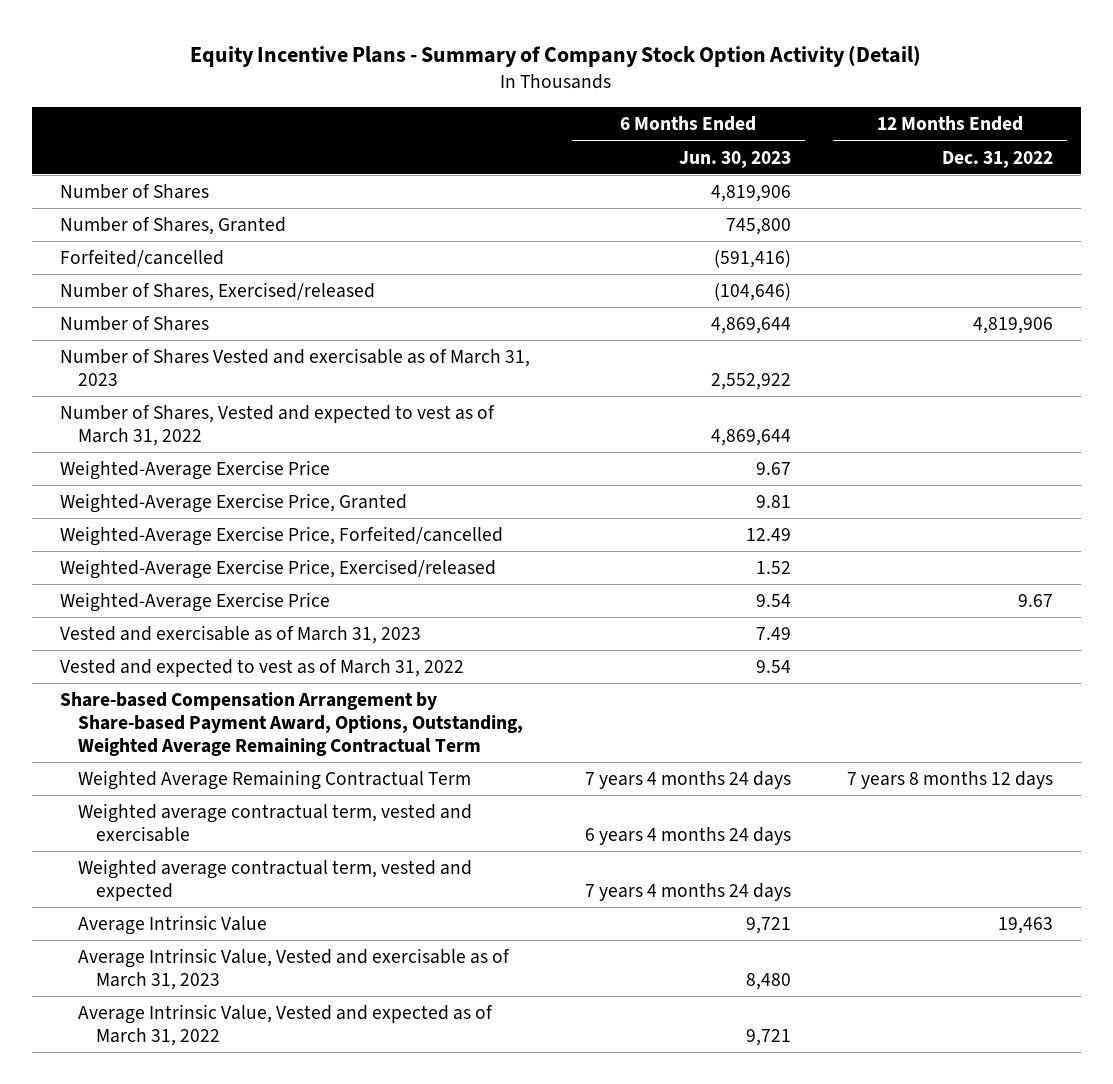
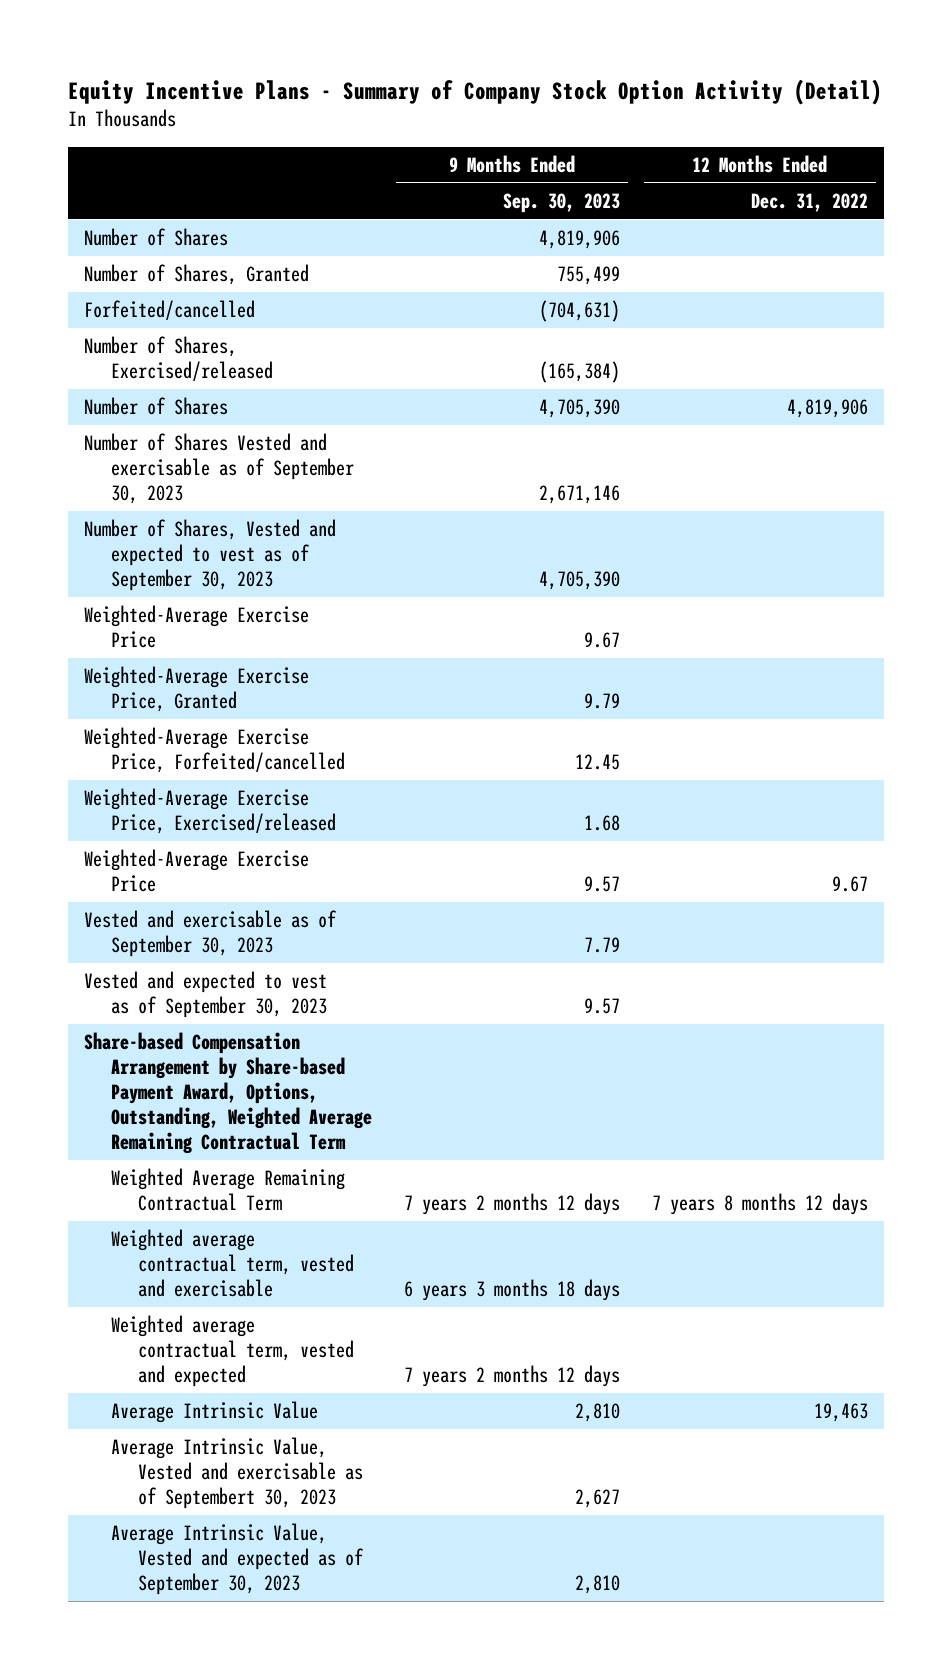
- | 6 Months Ended Jun. 30, 2023 | 12 Months Ended Dec. 31, 2022
+ | 9 Months Ended Sep. 30, 2023 | 12 Months Ended Dec. 31, 2022
- Number of Shares Vested and exercisable as of March 31, 2023 | 2,552,922 |
- Number of Shares, Vested and expected to vest as of March 31, 2022 | 4,869,644 |
+ Number of Shares Vested and exercisable as of September 30, 2023 | 2,671,146 |
+ Number of Shares, Vested and expected to vest as of September 30, 2023 | 4,705,390 |
- Vested and exercisable as of March 31, 2023 | 7.49 |
- Vested and expected to vest as of March 31, 2022 | 9.54 |
+ Vested and exercisable as of September 30, 2023 | 7.79 |
+ Vested and expected to vest as of September 30, 2023 | 9.57 |
- Average Intrinsic Value, Vested and exercisable as of March 31, 2023 | 8,480 |
- Average Intrinsic Value, Vested and expected as of March 31, 2022 | 9,721 |
+ Average Intrinsic Value, Vested and exercisable as of Septembert 30, 2023 | 2,627 |
+ Average Intrinsic Value, Vested and expected as of September 30, 2023 | 2,810 |

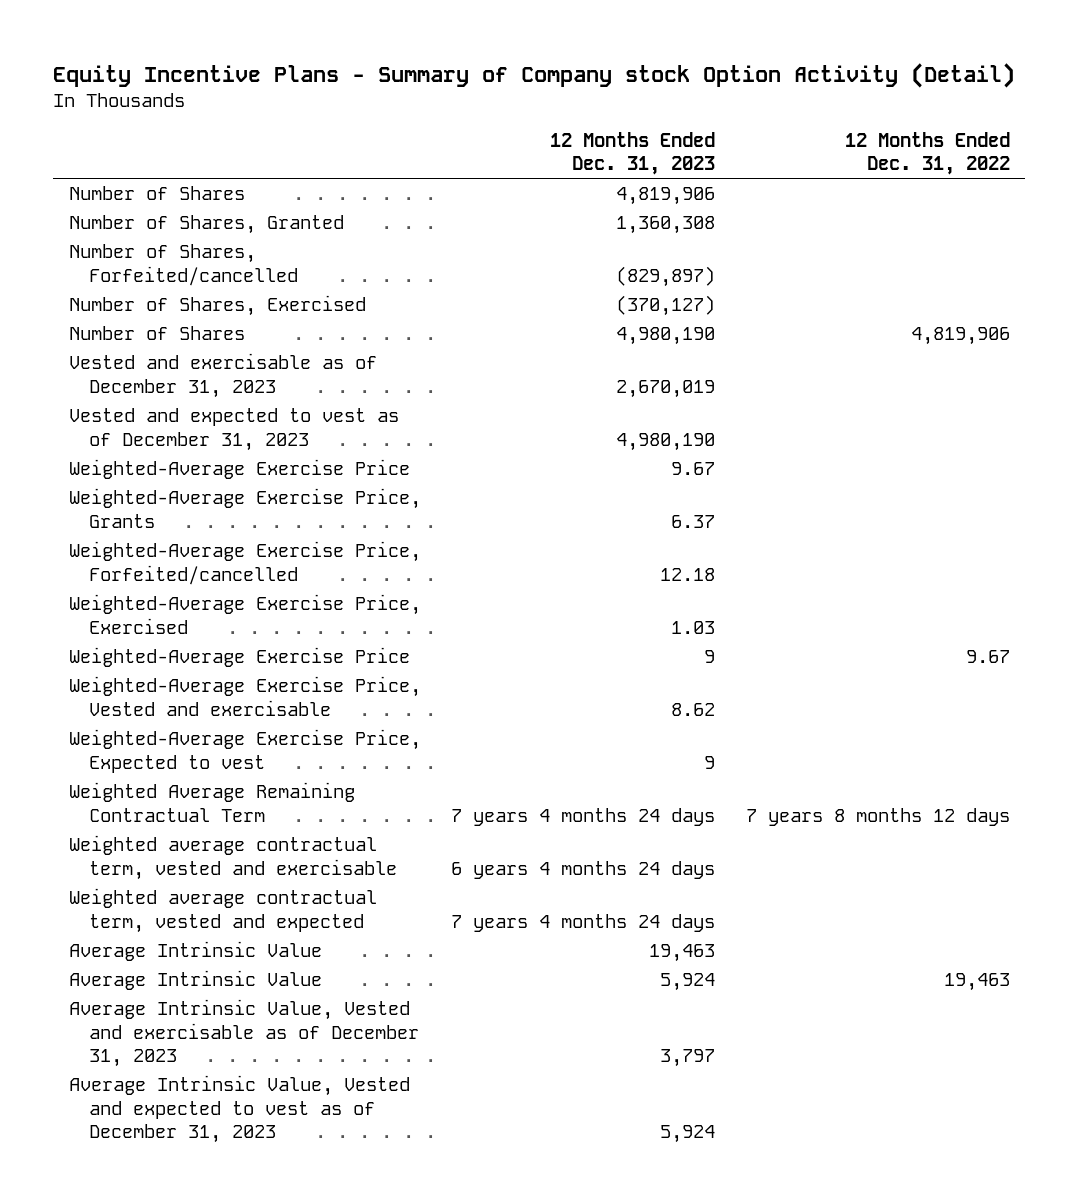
- Equity Incentive Plans - Summary of Company Stock Option Activity (Detail)
+ Equity Incentive Plans - Summary of Company stock Option Activity (Detail)
- | 9 Months Ended Sep. 30, 2023 | 12 Months Ended Dec. 31, 2022
+ | 12 Months Ended Dec. 31, 2023 | 12 Months Ended Dec. 31, 2022
- Forfeited/cancelled | (704,631) |
- Number of Shares, Exercised/released | (165,384) |
+ Number of Shares, Forfeited/cancelled | (829,897) |
+ Number of Shares, Exercised | (370,127) |
- Number of Shares Vested and exercisable as of September 30, 2023 | 2,671,146 |
- Number of Shares, Vested and expected to vest as of September 30, 2023 | 4,705,390 |
+ Vested and exercisable as of December 31, 2023 | 2,670,019 |
+ Vested and expected to vest as of December 31, 2023 | 4,980,190 |
- Weighted-Average Exercise Price, Granted | 9.79 |
+ Weighted-Average Exercise Price, Grants | 6.37 |
- Weighted-Average Exercise Price, Exercised/released | 1.68 |
+ Weighted-Average Exercise Price, Exercised | 1.03 |
- Vested and exercisable as of September 30, 2023 | 7.79 |
- Vested and expected to vest as of September 30, 2023 | 9.57 |
- Share-based Compensation Arrangement by Share-based Payment Award, Options, Outstanding, Weighted Average Remaining Contractual Term
+ Weighted-Average Exercise Price, Vested and exercisable | 8.62 |
+ Weighted-Average Exercise Price, Expected to vest | 9 |
+ Average Intrinsic Value | 19,463 |
- Average Intrinsic Value, Vested and exercisable as of Septembert 30, 2023 | 2,627 |
- Average Intrinsic Value, Vested and expected as of September 30, 2023 | 2,810 |
+ Average Intrinsic Value, Vested and exercisable as of December 31, 2023 | 3,797 |
+ Average Intrinsic Value, Vested and expected to vest as of December 31, 2023 | 5,924 |

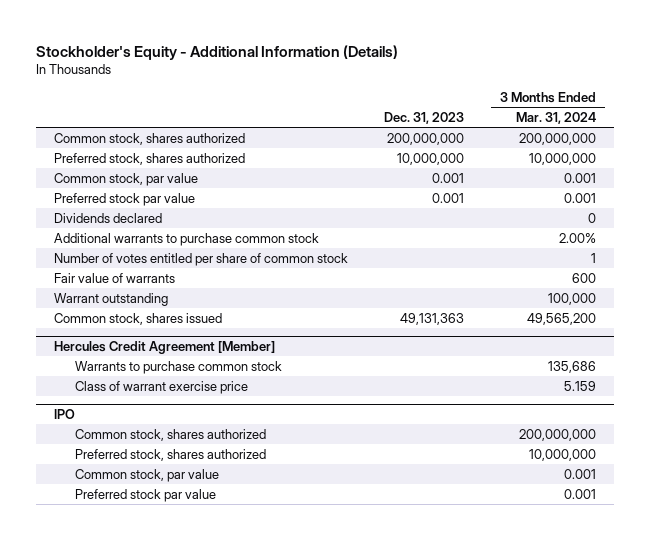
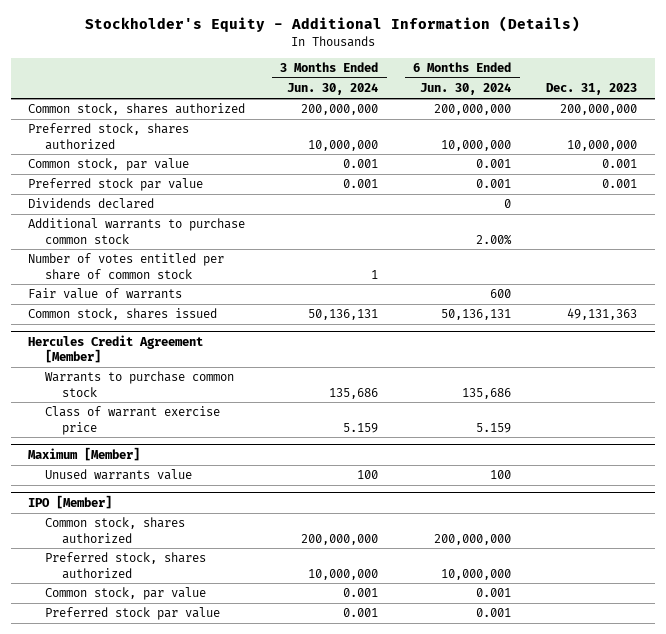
- | Dec. 31, 2023 | 3 Months Ended Mar. 31, 2024
+ | 3 Months Ended Jun. 30, 2024 | 6 Months Ended Jun. 30, 2024 | Dec. 31, 2023
- Warrant outstanding | | 100,000
- IPO
+ Maximum [Member]
+ Unused warrants value | 100 | 100 |
+ IPO [Member]

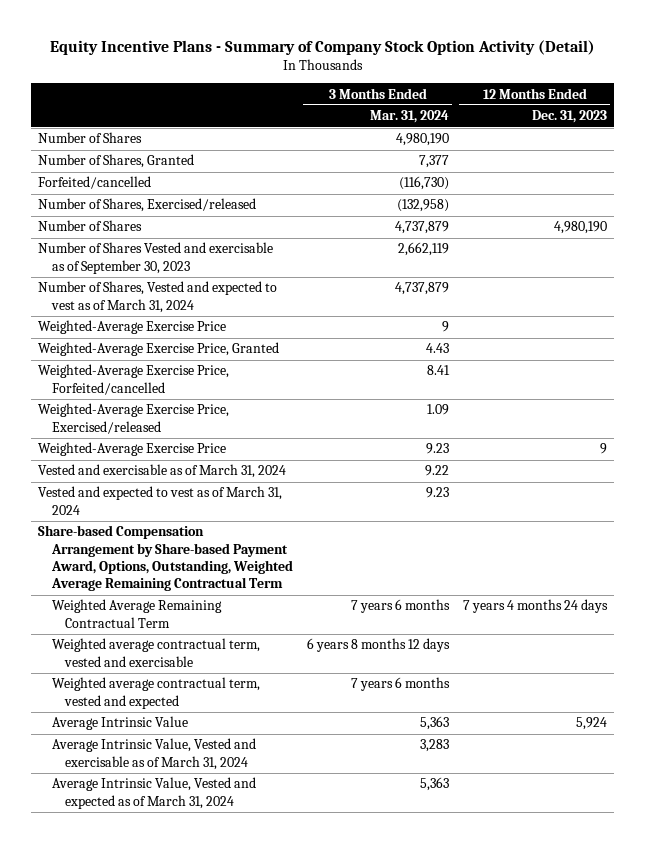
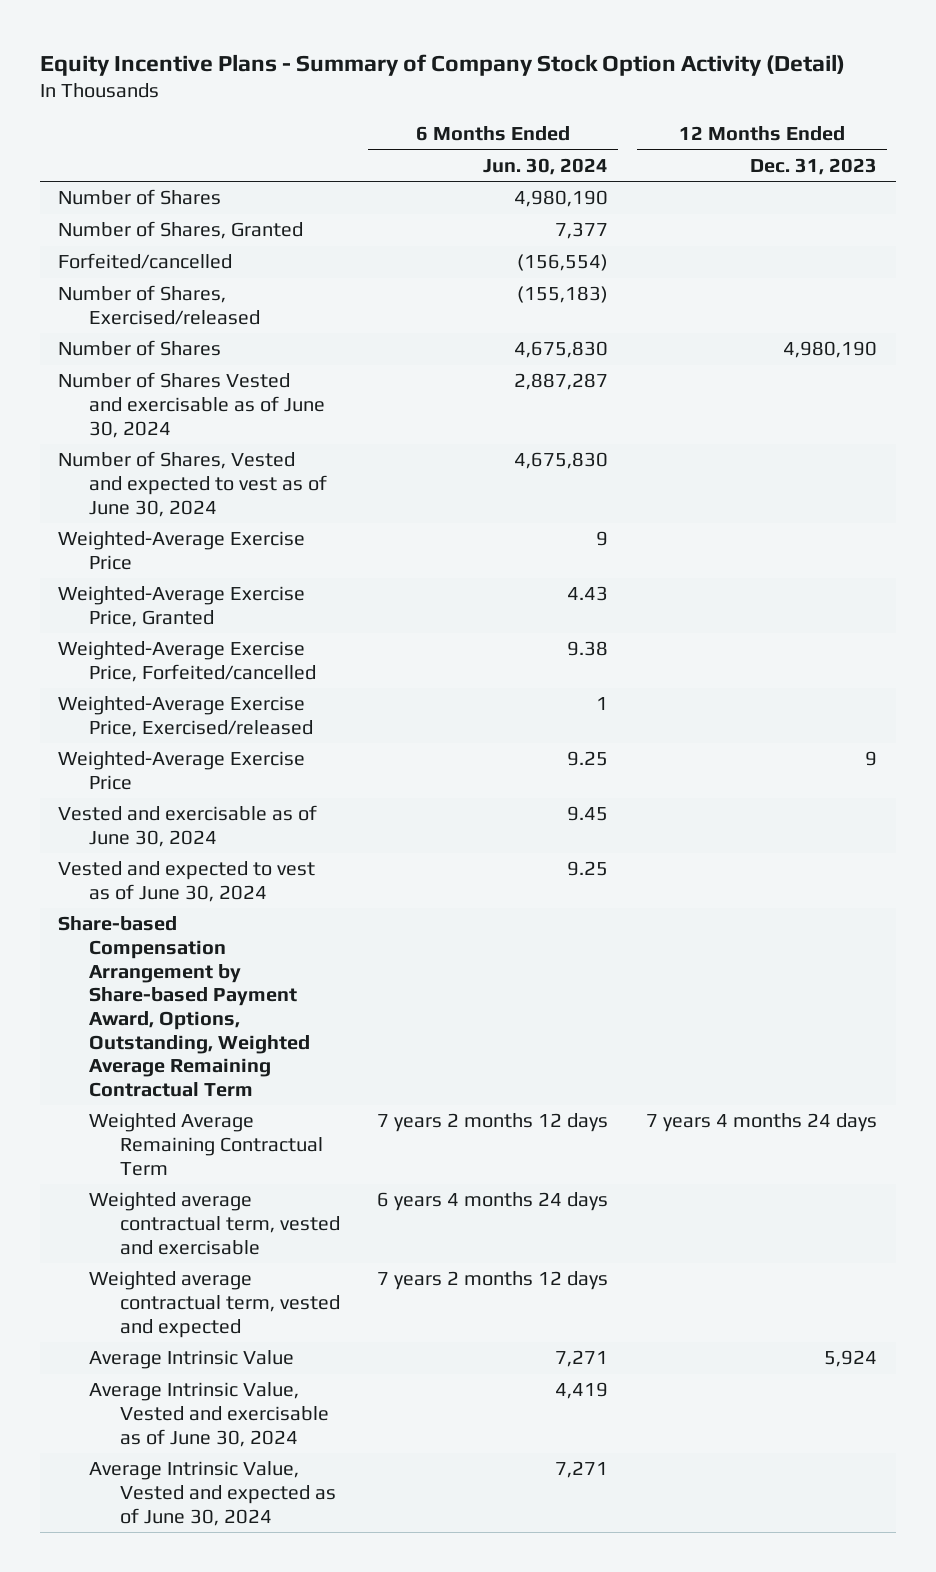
- | 3 Months Ended Mar. 31, 2024 | 12 Months Ended Dec. 31, 2023
+ | 6 Months Ended Jun. 30, 2024 | 12 Months Ended Dec. 31, 2023
- Number of Shares Vested and exercisable as of September 30, 2023 | 2,662,119 |
- Number of Shares, Vested and expected to vest as of March 31, 2024 | 4,737,879 |
+ Number of Shares Vested and exercisable as of June 30, 2024 | 2,887,287 |
+ Number of Shares, Vested and expected to vest as of June 30, 2024 | 4,675,830 |
- Vested and exercisable as of March 31, 2024 | 9.22 |
- Vested and expected to vest as of March 31, 2024 | 9.23 |
+ Vested and exercisable as of June 30, 2024 | 9.45 |
+ Vested and expected to vest as of June 30, 2024 | 9.25 |
- Average Intrinsic Value, Vested and exercisable as of March 31, 2024 | 3,283 |
- Average Intrinsic Value, Vested and expected as of March 31, 2024 | 5,363 |
+ Average Intrinsic Value, Vested and exercisable as of June 30, 2024 | 4,419 |
+ Average Intrinsic Value, Vested and expected as of June 30, 2024 | 7,271 |

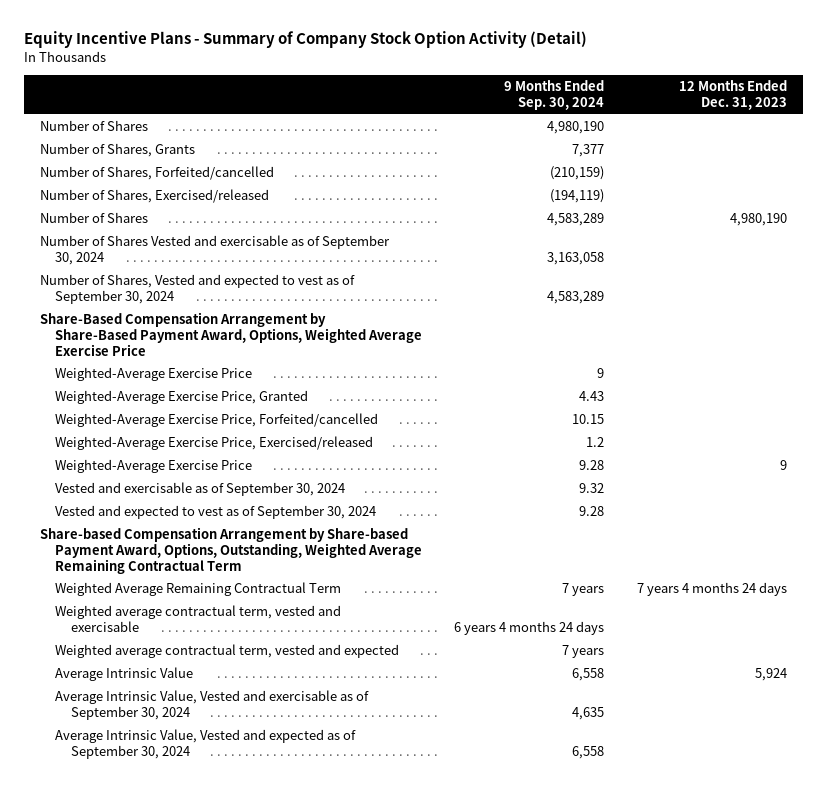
- | 6 Months Ended Jun. 30, 2024 | 12 Months Ended Dec. 31, 2023
+ | 9 Months Ended Sep. 30, 2024 | 12 Months Ended Dec. 31, 2023
- Number of Shares, Granted | 7,377 |
- Forfeited/cancelled | (156,554) |
+ Number of Shares, Grants | 7,377 |
+ Number of Shares, Forfeited/cancelled | (210,159) |
- Number of Shares Vested and exercisable as of June 30, 2024 | 2,887,287 |
- Number of Shares, Vested and expected to vest as of June 30, 2024 | 4,675,830 |
+ Number of Shares Vested and exercisable as of September 30, 2024 | 3,163,058 |
+ Number of Shares, Vested and expected to vest as of September 30, 2024 | 4,583,289 |
+ Share-Based Compensation Arrangement by Share-Based Payment Award, Options, Weighted Average Exercise Price
- Vested and exercisable as of June 30, 2024 | 9.45 |
- Vested and expected to vest as of June 30, 2024 | 9.25 |
+ Vested and exercisable as of September 30, 2024 | 9.32 |
+ Vested and expected to vest as of September 30, 2024 | 9.28 |
- Average Intrinsic Value, Vested and exercisable as of June 30, 2024 | 4,419 |
- Average Intrinsic Value, Vested and expected as of June 30, 2024 | 7,271 |
+ Average Intrinsic Value, Vested and exercisable as of September 30, 2024 | 4,635 |
+ Average Intrinsic Value, Vested and expected as of September 30, 2024 | 6,558 |

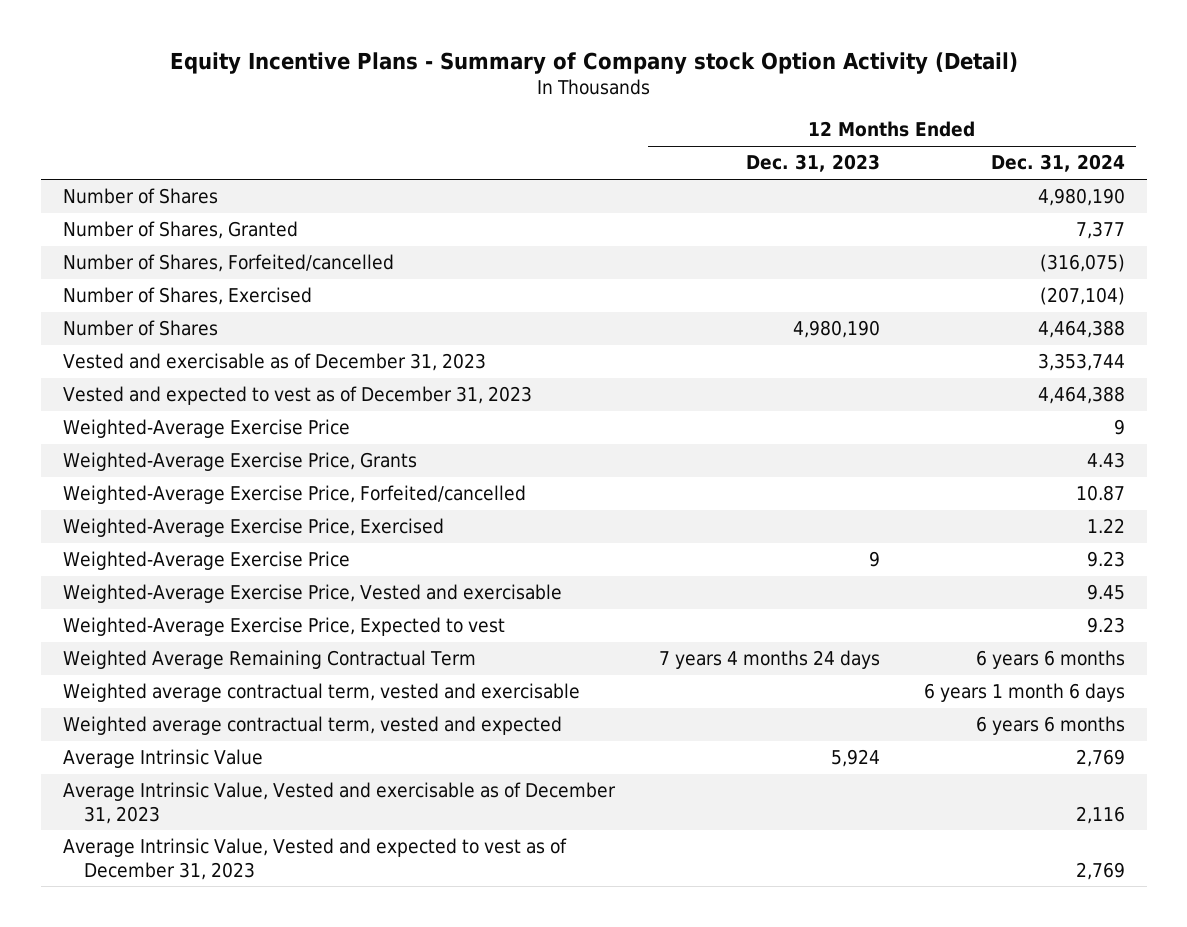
- Equity Incentive Plans - Summary of Company Stock Option Activity (Detail)
+ Equity Incentive Plans - Summary of Company stock Option Activity (Detail)
- | 9 Months Ended Sep. 30, 2024 | 12 Months Ended Dec. 31, 2023
+ | 12 Months Ended Dec. 31, 2023 | 12 Months Ended Dec. 31, 2024
- Number of Shares, Grants | 7,377 |
+ Number of Shares, Granted | | 7,377
- Number of Shares, Exercised/released | (194,119) |
+ Number of Shares, Exercised | | (207,104)
- Number of Shares Vested and exercisable as of September 30, 2024 | 3,163,058 |
- Number of Shares, Vested and expected to vest as of September 30, 2024 | 4,583,289 |
- Share-Based Compensation Arrangement by Share-Based Payment Award, Options, Weighted Average Exercise Price
+ Vested and exercisable as of December 31, 2023 | | 3,353,744
+ Vested and expected to vest as of December 31, 2023 | | 4,464,388
- Weighted-Average Exercise Price, Granted | 4.43 |
+ Weighted-Average Exercise Price, Grants | | 4.43
- Weighted-Average Exercise Price, Exercised/released | 1.2 |
+ Weighted-Average Exercise Price, Exercised | | 1.22
- Vested and exercisable as of September 30, 2024 | 9.32 |
- Vested and expected to vest as of September 30, 2024 | 9.28 |
- Share-based Compensation Arrangement by Share-based Payment Award, Options, Outstanding, Weighted Average Remaining Contractual Term
+ Weighted-Average Exercise Price, Vested and exercisable | | 9.45
+ Weighted-Average Exercise Price, Expected to vest | | 9.23
- Average Intrinsic Value, Vested and exercisable as of September 30, 2024 | 4,635 |
- Average Intrinsic Value, Vested and expected as of September 30, 2024 | 6,558 |
+ Average Intrinsic Value, Vested and exercisable as of December 31, 2023 | | 2,116
+ Average Intrinsic Value, Vested and expected to vest as of December 31, 2023 | | 2,769

